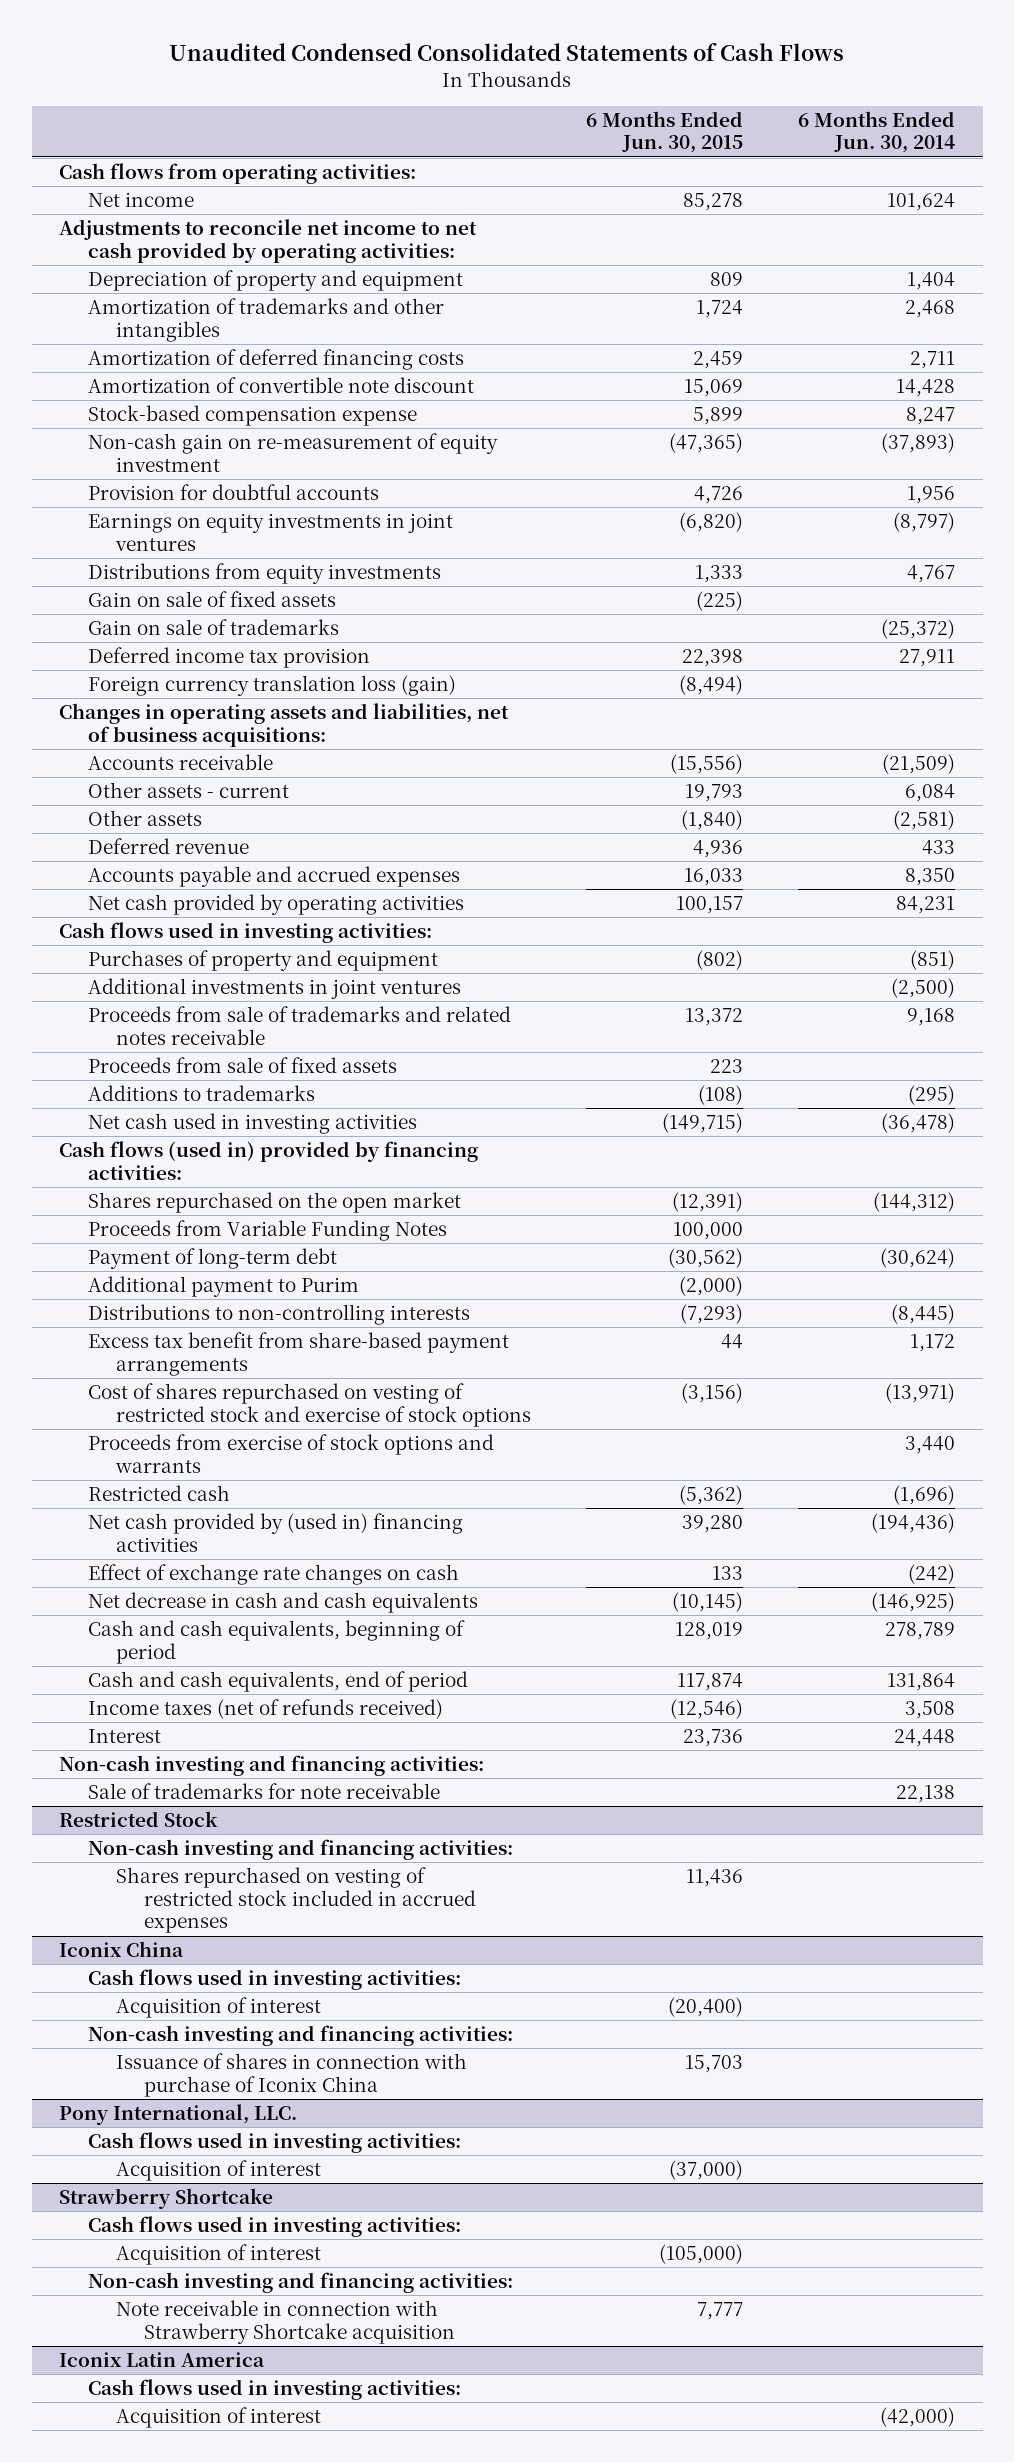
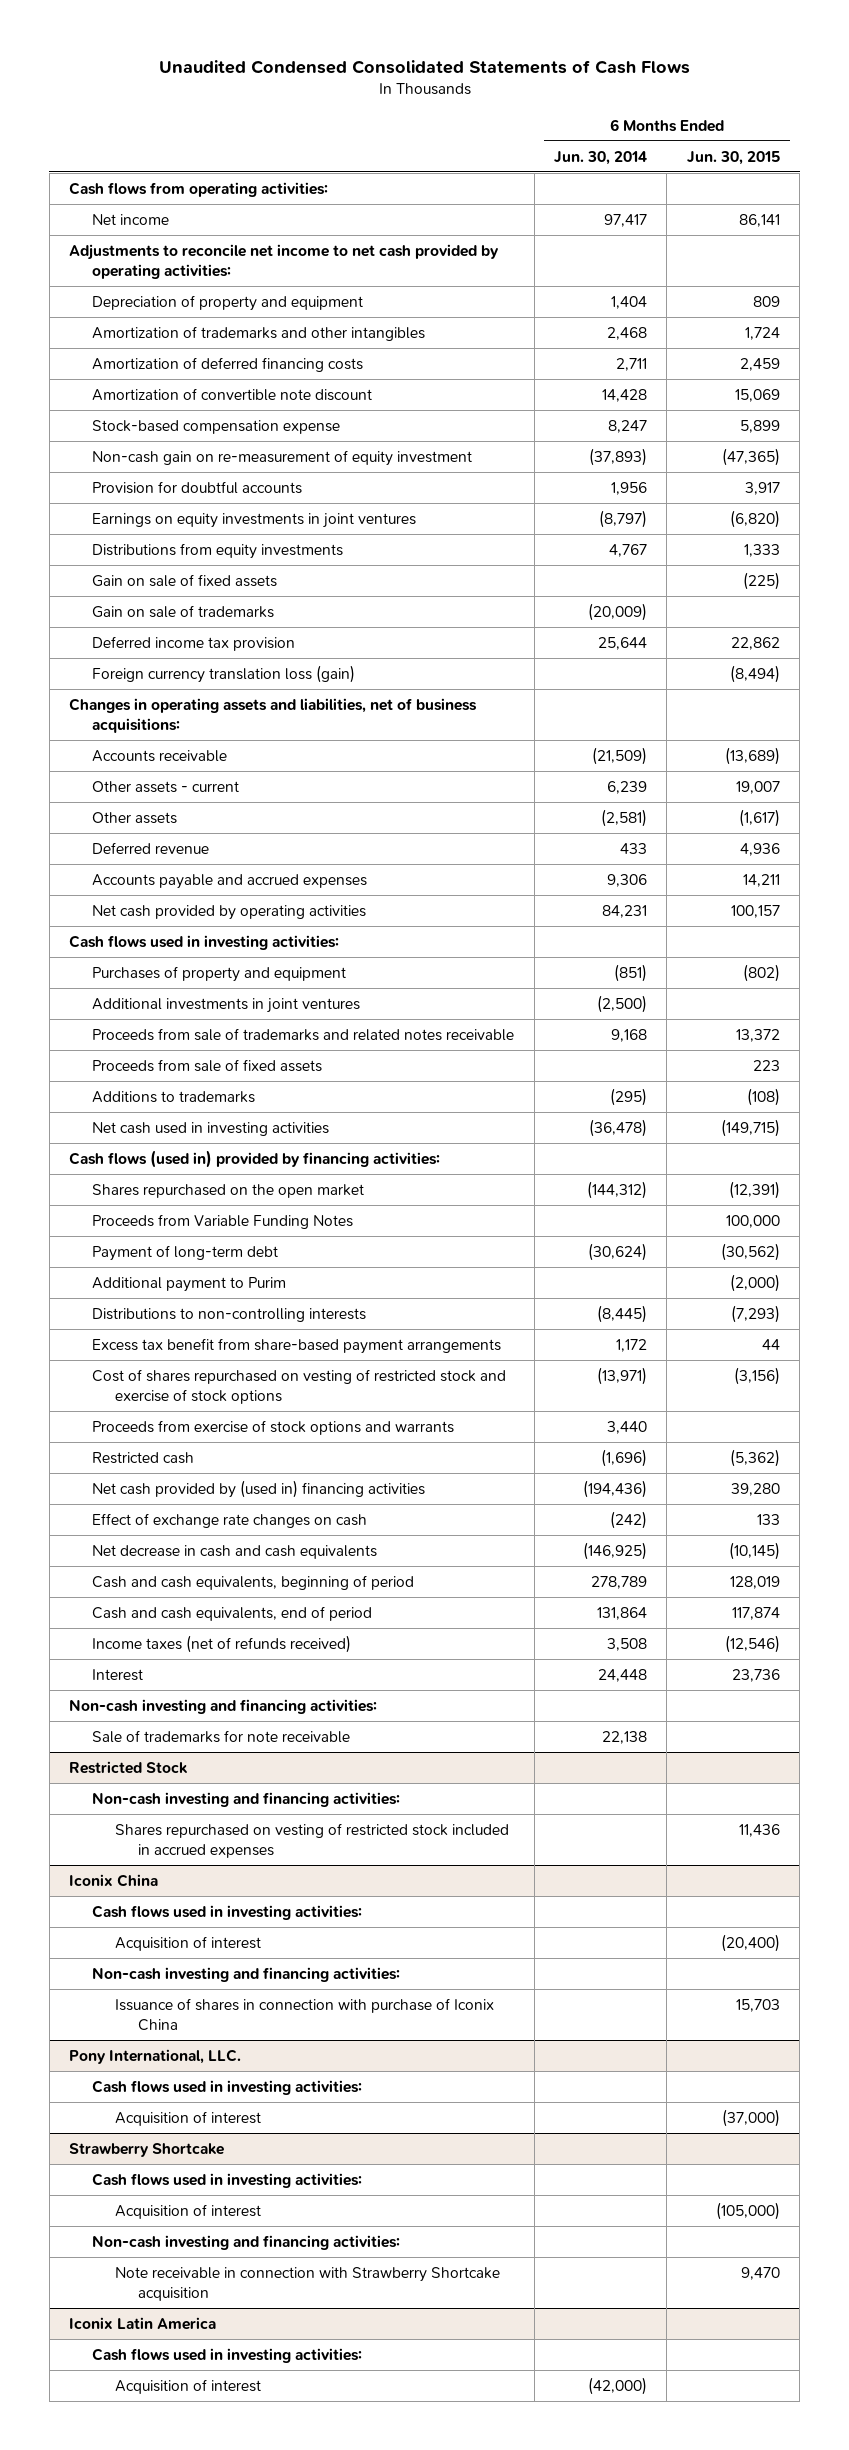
- | 6 Months Ended Jun. 30, 2015 | 6 Months Ended Jun. 30, 2014
+ | 6 Months Ended Jun. 30, 2014 | 6 Months Ended Jun. 30, 2015
- Net income | 85,278 | 101,624
+ Net income | 97,417 | 86,141
- Provision for doubtful accounts | 4,726 | 1,956
+ Provision for doubtful accounts | 1,956 | 3,917
- Gain on sale of trademarks | | (25,372)
- Deferred income tax provision | 22,398 | 27,911
+ Gain on sale of trademarks | (20,009) |
+ Deferred income tax provision | 25,644 | 22,862
- Accounts receivable | (15,556) | (21,509)
- Other assets - current | 19,793 | 6,084
- Other assets | (1,840) | (2,581)
+ Accounts receivable | (21,509) | (13,689)
+ Other assets - current | 6,239 | 19,007
+ Other assets | (2,581) | (1,617)
- Accounts payable and accrued expenses | 16,033 | 8,350
+ Accounts payable and accrued expenses | 9,306 | 14,211
@ Strawberry Shortcake
- Note receivable in connection with Strawberry Shortcake acquisition | 7,777 |
+ Note receivable in connection with Strawberry Shortcake acquisition | | 9,470

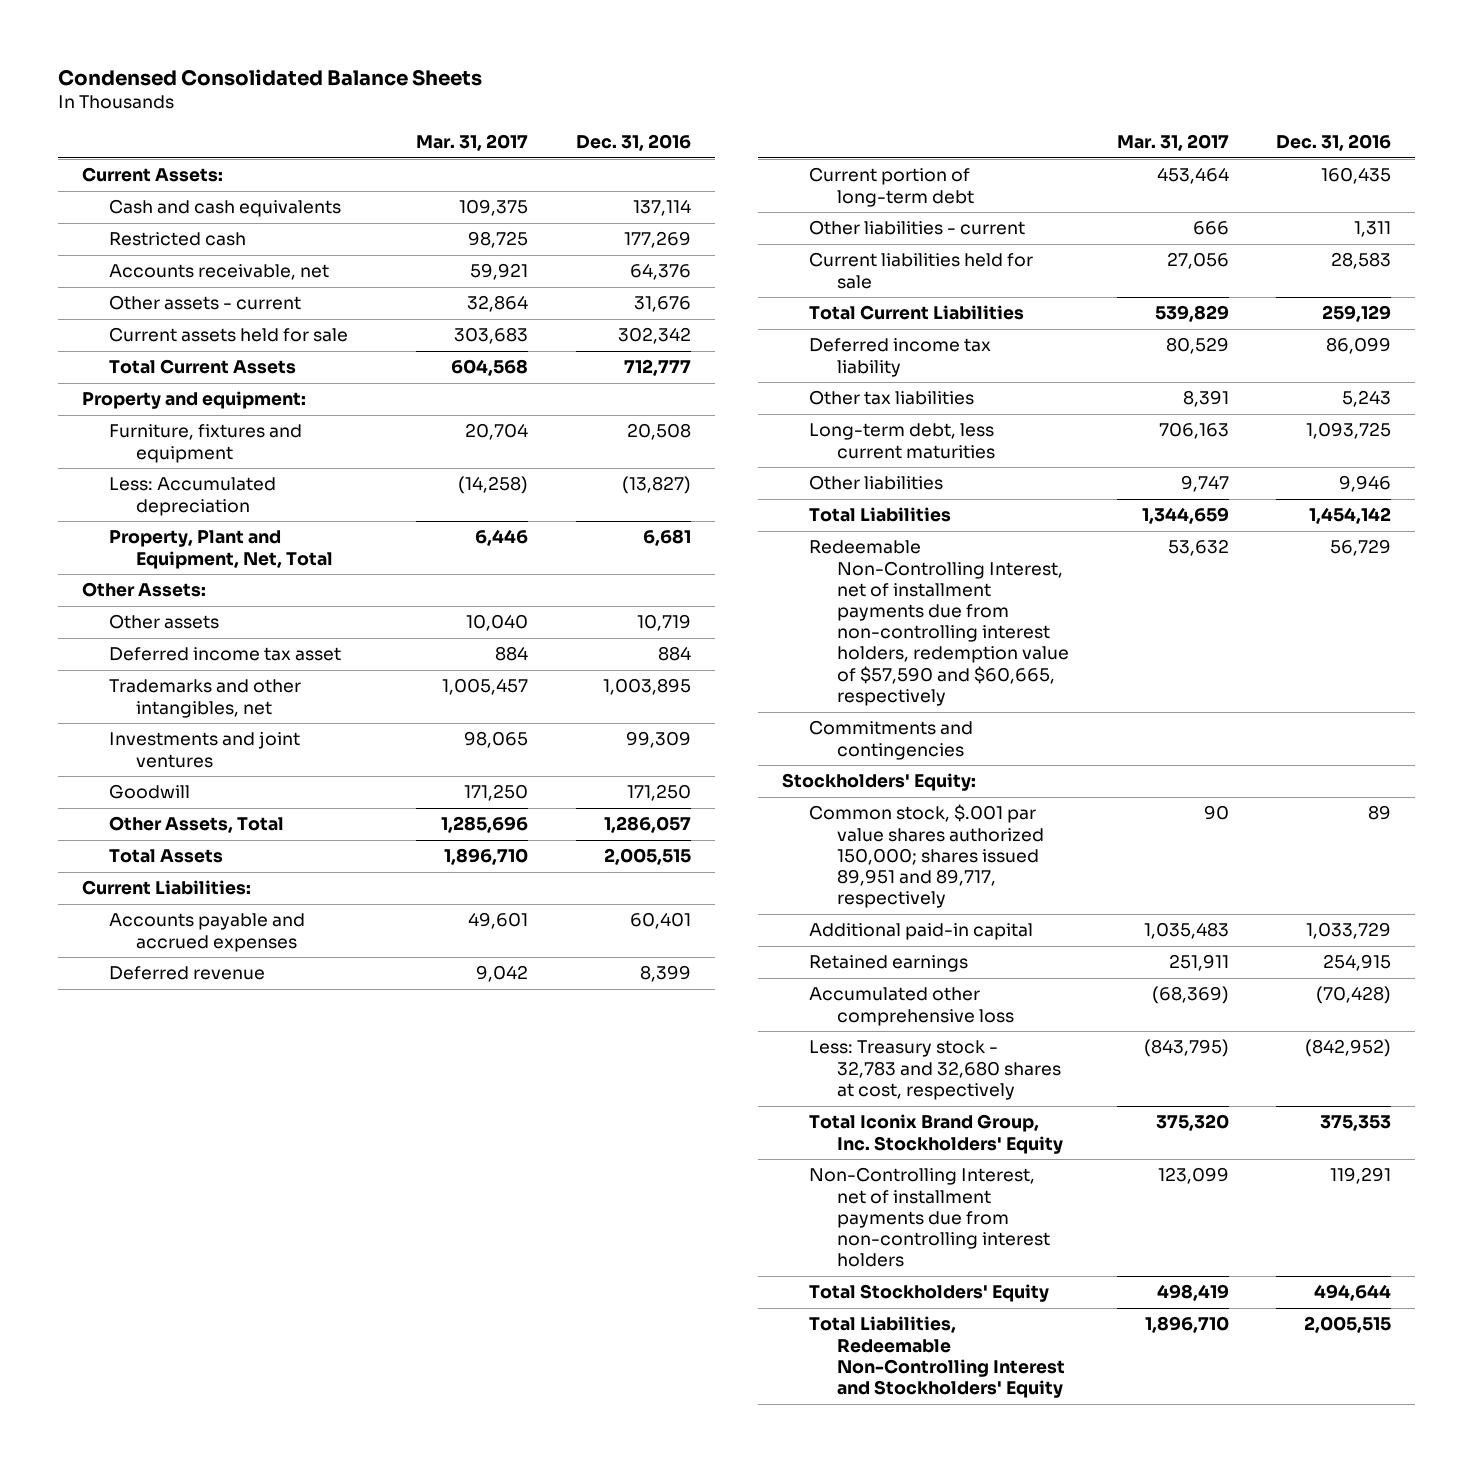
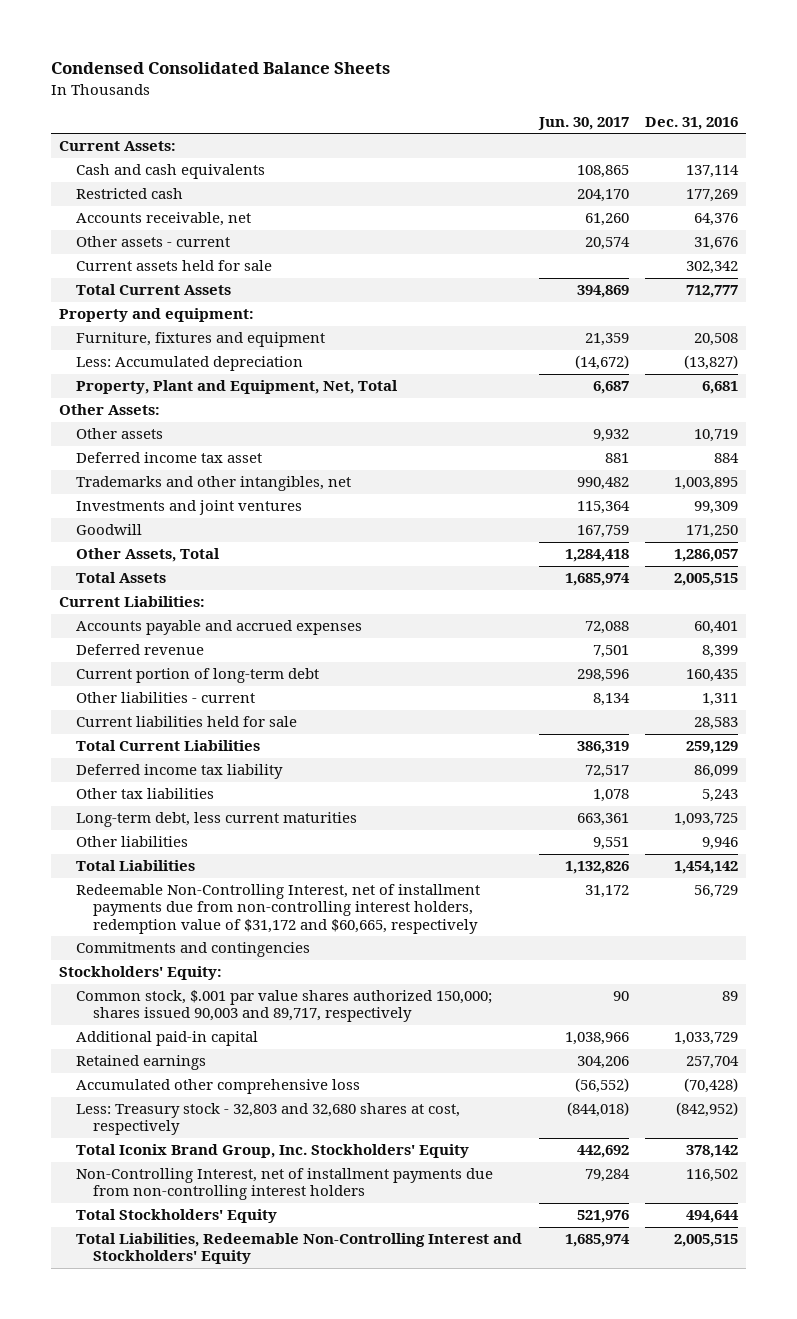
- | Mar. 31, 2017 | Dec. 31, 2016
+ | Jun. 30, 2017 | Dec. 31, 2016
- Redeemable Non-Controlling Interest, net of installment payments due from non-controlling interest holders, redemption value of $57,590 and $60,665, respectively | 53,632 | 56,729
+ Redeemable Non-Controlling Interest, net of installment payments due from non-controlling interest holders, redemption value of $31,172 and $60,665, respectively | 31,172 | 56,729
- Common stock, $.001 par value shares authorized 150,000; shares issued 89,951 and 89,717, respectively | 90 | 89
+ Common stock, $.001 par value shares authorized 150,000; shares issued 90,003 and 89,717, respectively | 90 | 89
- Retained earnings | 251,911 | 254,915
+ Retained earnings | 304,206 | 257,704
- Less: Treasury stock - 32,783 and 32,680 shares at cost, respectively | (843,795) | (842,952)
- Total Iconix Brand Group, Inc. Stockholders' Equity | 375,320 | 375,353
- Non-Controlling Interest, net of installment payments due from non-controlling interest holders | 123,099 | 119,291
+ Less: Treasury stock - 32,803 and 32,680 shares at cost, respectively | (844,018) | (842,952)
+ Total Iconix Brand Group, Inc. Stockholders' Equity | 442,692 | 378,142
+ Non-Controlling Interest, net of installment payments due from non-controlling interest holders | 79,284 | 116,502

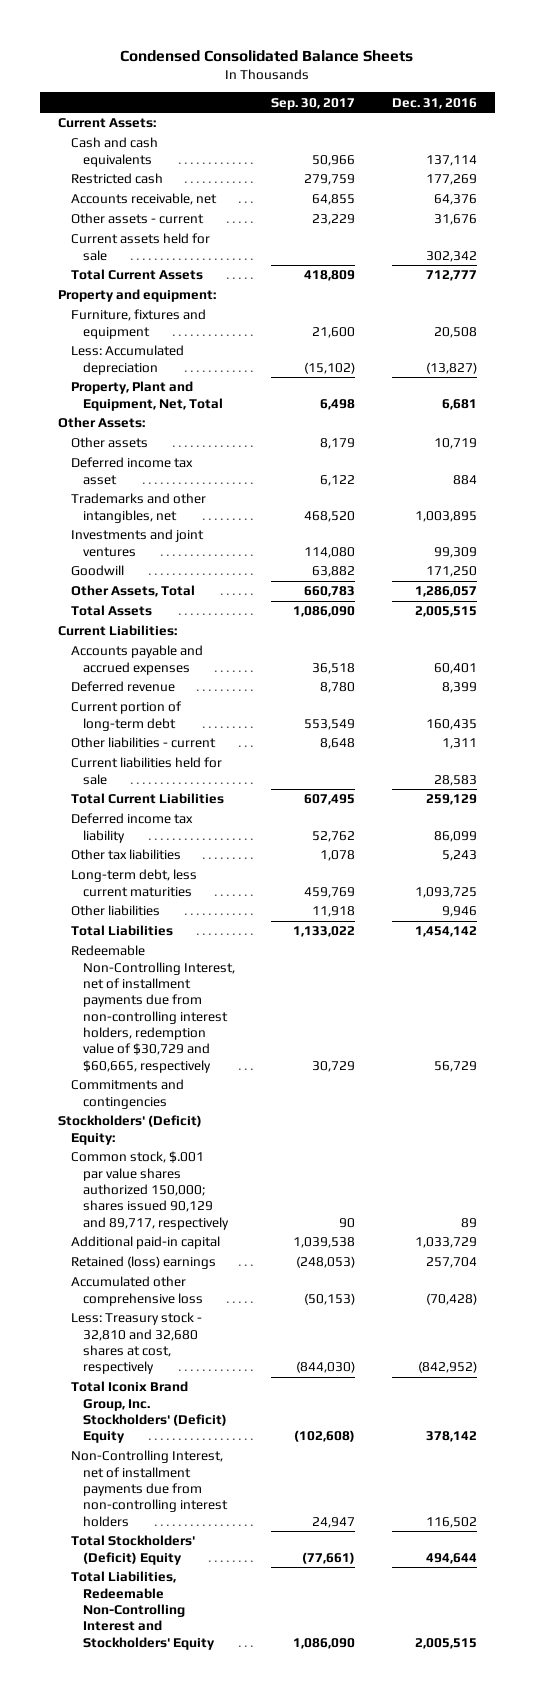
- | Jun. 30, 2017 | Dec. 31, 2016
+ | Sep. 30, 2017 | Dec. 31, 2016
- Redeemable Non-Controlling Interest, net of installment payments due from non-controlling interest holders, redemption value of $31,172 and $60,665, respectively | 31,172 | 56,729
+ Redeemable Non-Controlling Interest, net of installment payments due from non-controlling interest holders, redemption value of $30,729 and $60,665, respectively | 30,729 | 56,729
- Stockholders' Equity:
- Common stock, $.001 par value shares authorized 150,000; shares issued 90,003 and 89,717, respectively | 90 | 89
+ Stockholders' (Deficit) Equity:
+ Common stock, $.001 par value shares authorized 150,000; shares issued 90,129 and 89,717, respectively | 90 | 89
- Retained earnings | 304,206 | 257,704
+ Retained (loss) earnings | (248,053) | 257,704
- Less: Treasury stock - 32,803 and 32,680 shares at cost, respectively | (844,018) | (842,952)
- Total Iconix Brand Group, Inc. Stockholders' Equity | 442,692 | 378,142
+ Less: Treasury stock - 32,810 and 32,680 shares at cost, respectively | (844,030) | (842,952)
+ Total Iconix Brand Group, Inc. Stockholders' (Deficit) Equity | (102,608) | 378,142
- Total Stockholders' Equity | 521,976 | 494,644
+ Total Stockholders' (Deficit) Equity | (77,661) | 494,644

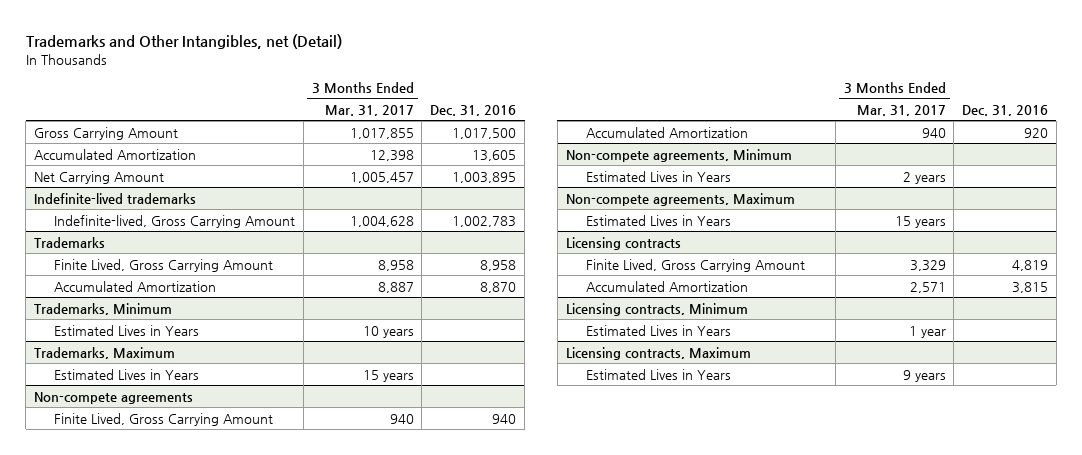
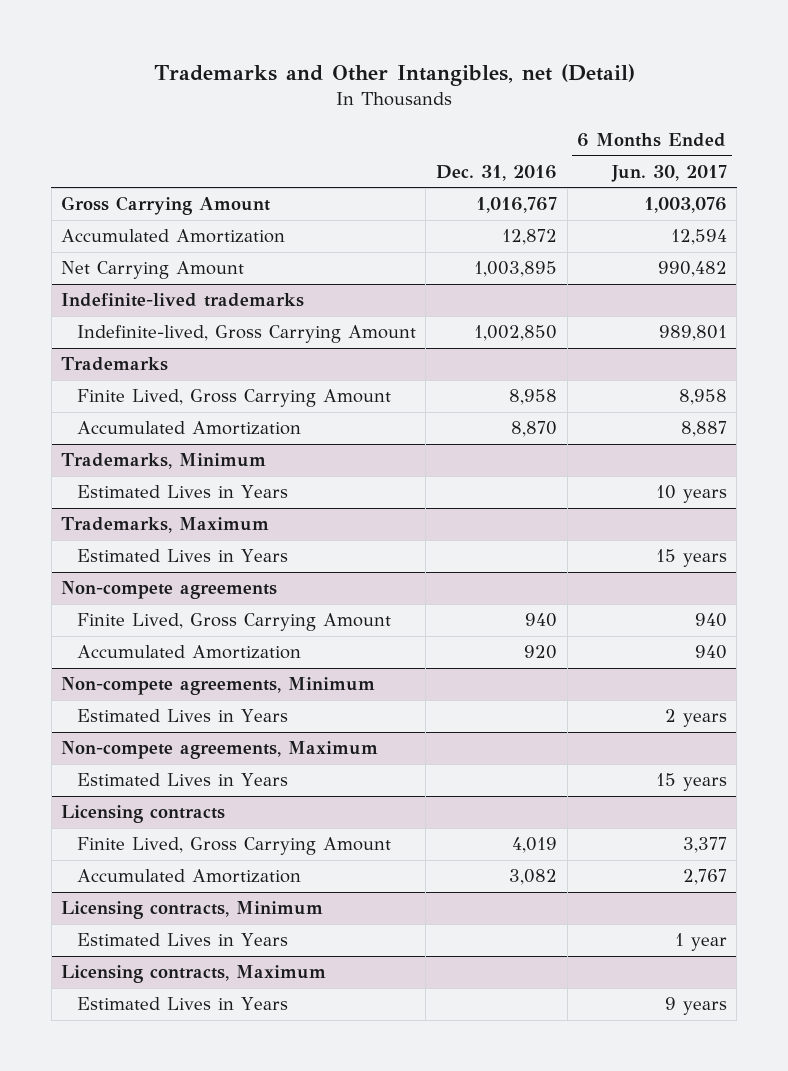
- | 3 Months Ended Mar. 31, 2017 | Dec. 31, 2016
+ | Dec. 31, 2016 | 6 Months Ended Jun. 30, 2017
- Gross Carrying Amount | 1,017,855 | 1,017,500
- Accumulated Amortization | 12,398 | 13,605
+ Gross Carrying Amount | 1,016,767 | 1,003,076
+ Accumulated Amortization | 12,872 | 12,594
@ Indefinite-lived trademarks
- Indefinite-lived, Gross Carrying Amount | 1,004,628 | 1,002,783
+ Indefinite-lived, Gross Carrying Amount | 1,002,850 | 989,801
@ Licensing contracts
- Finite Lived, Gross Carrying Amount | 3,329 | 4,819
- Accumulated Amortization | 2,571 | 3,815
+ Finite Lived, Gross Carrying Amount | 4,019 | 3,377
+ Accumulated Amortization | 3,082 | 2,767

